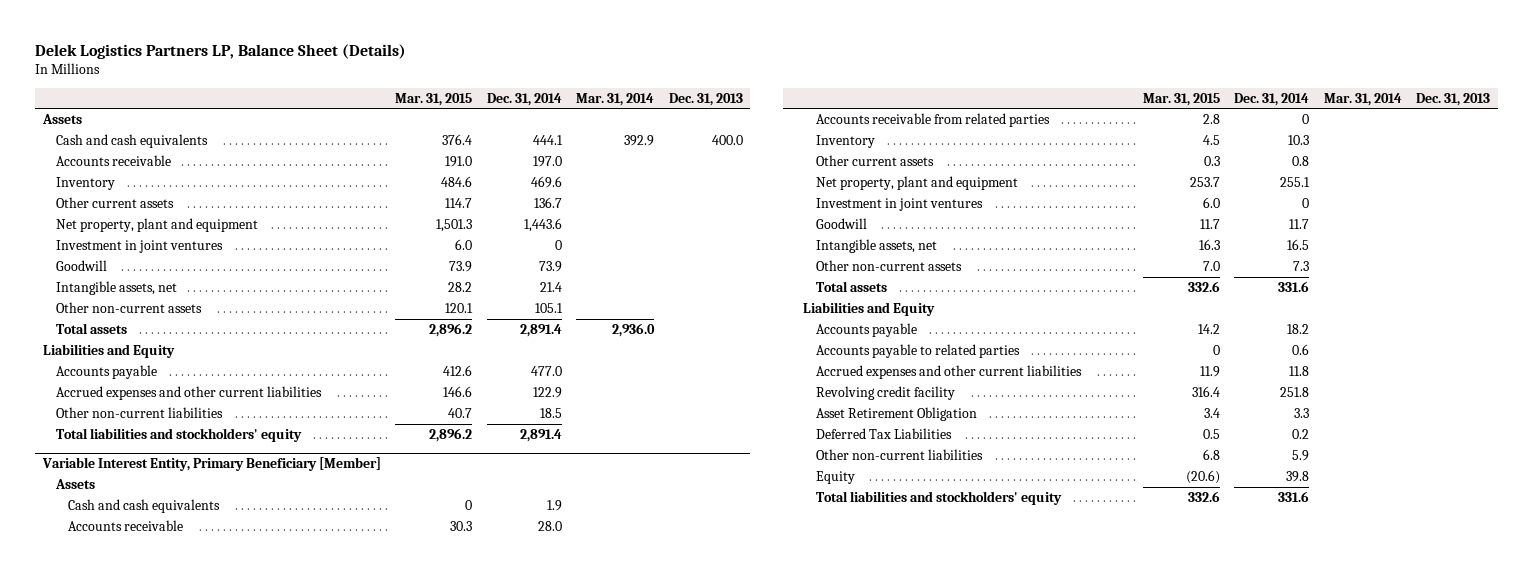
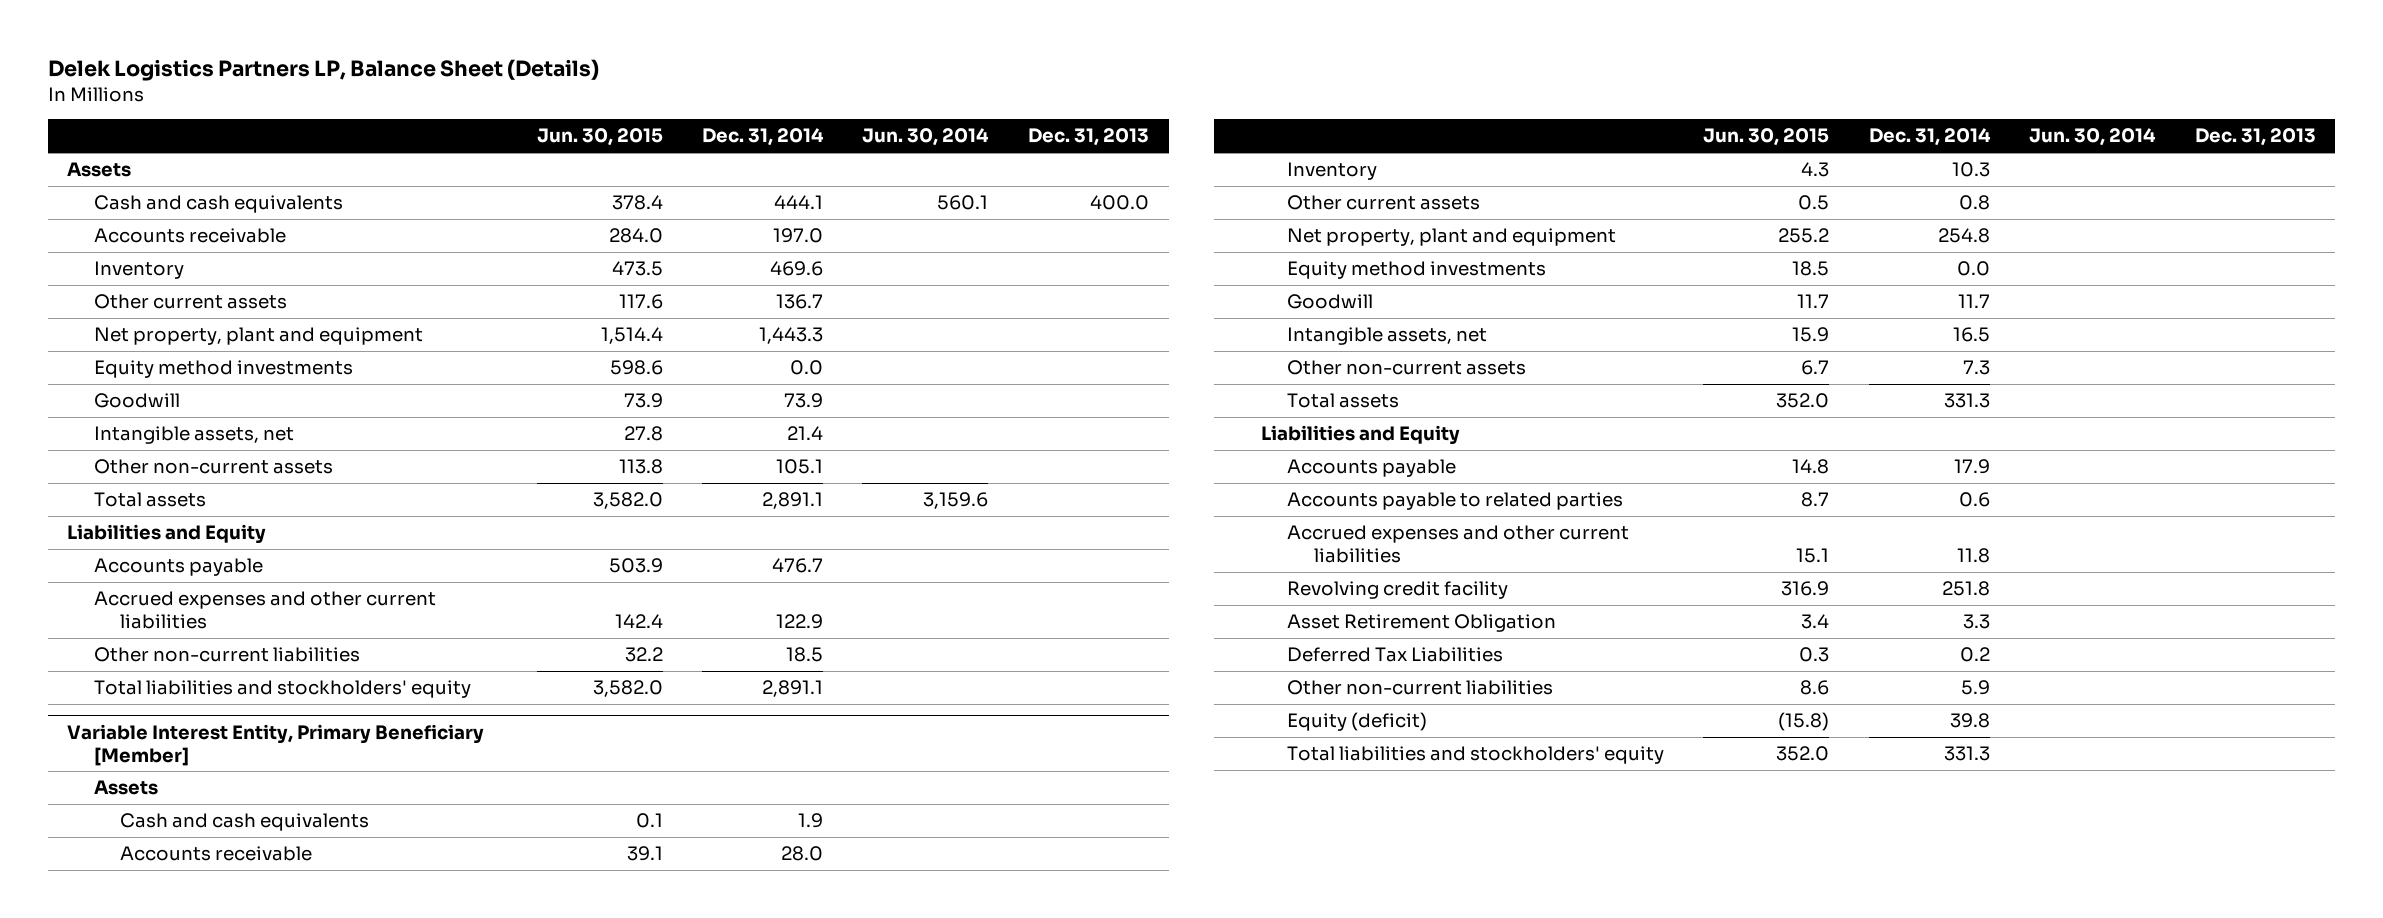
- | Mar. 31, 2015 | Dec. 31, 2014 | Mar. 31, 2014 | Dec. 31, 2013
+ | Jun. 30, 2015 | Dec. 31, 2014 | Jun. 30, 2014 | Dec. 31, 2013
- Net property, plant and equipment | 1,501.3 | 1,443.6 | |
- Investment in joint ventures | 6.0 | 0 | |
+ Net property, plant and equipment | 1,514.4 | 1,443.3 | |
+ Equity method investments | 598.6 | 0.0 | |
- Total assets | 2,896.2 | 2,891.4 | 2,936.0 |
+ Total assets | 3,582.0 | 2,891.1 | 3,159.6 |
- Accounts payable | 412.6 | 477.0 | |
+ Accounts payable | 503.9 | 476.7 | |
- Total liabilities and stockholders' equity | 2,896.2 | 2,891.4 | |
+ Total liabilities and stockholders' equity | 3,582.0 | 2,891.1 | |
@ Variable Interest Entity, Primary Beneficiary [Member]
- Accounts receivable from related parties | 2.8 | 0 | |
- Net property, plant and equipment | 253.7 | 255.1 | |
- Investment in joint ventures | 6.0 | 0 | |
+ Net property, plant and equipment | 255.2 | 254.8 | |
+ Equity method investments | 18.5 | 0.0 | |
- Total assets | 332.6 | 331.6 | |
+ Total assets | 352.0 | 331.3 | |
- Accounts payable | 14.2 | 18.2 | |
+ Accounts payable | 14.8 | 17.9 | |
- Equity | (20.6) | 39.8 | |
- Total liabilities and stockholders' equity | 332.6 | 331.6 | |
+ Equity (deficit) | (15.8) | 39.8 | |
+ Total liabilities and stockholders' equity | 352.0 | 331.3 | |

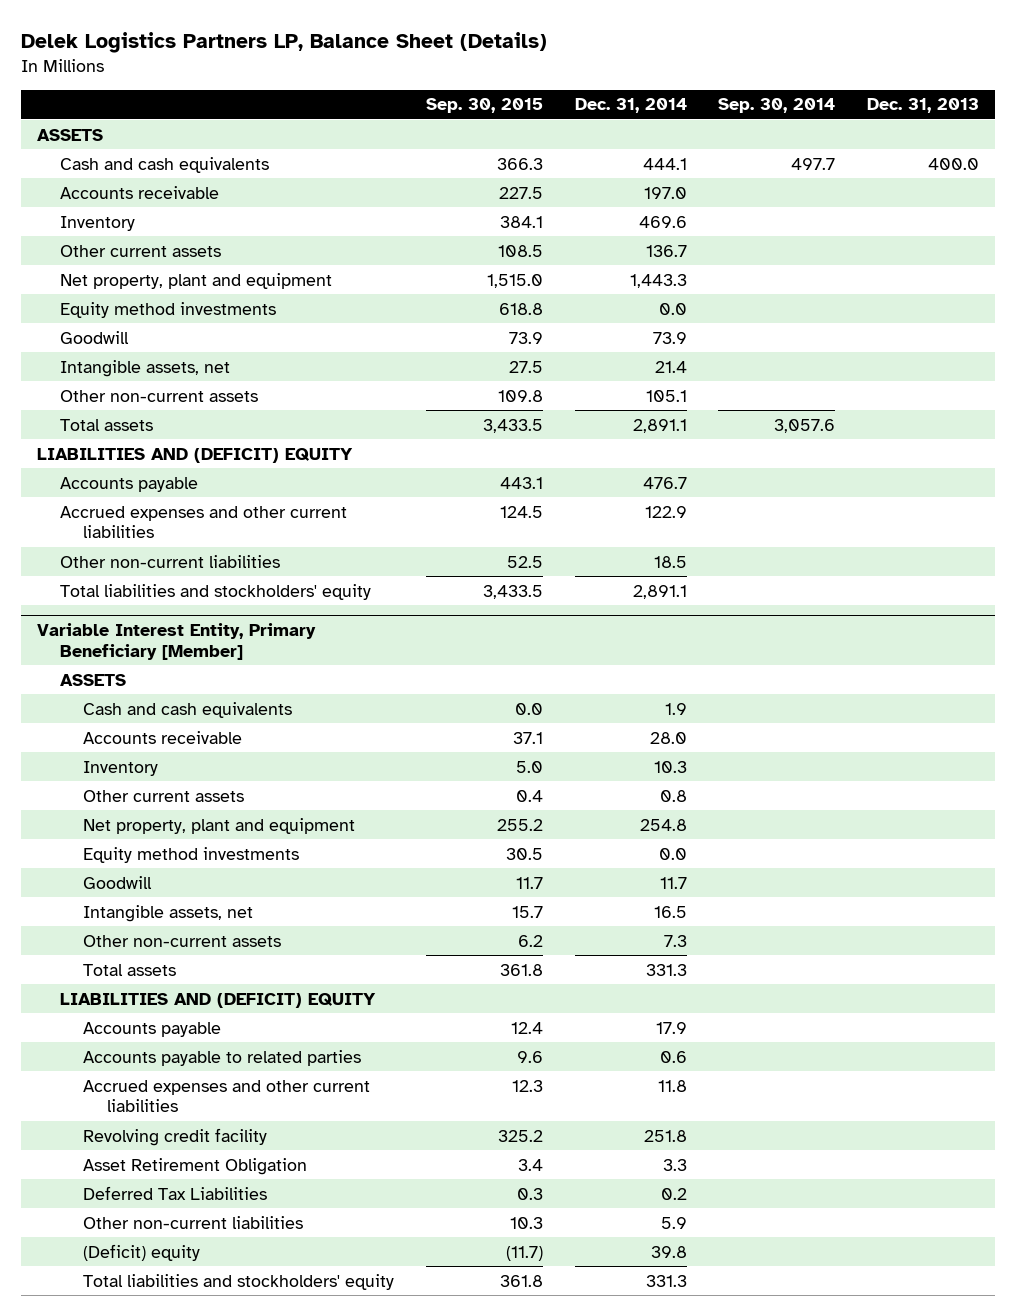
- | Jun. 30, 2015 | Dec. 31, 2014 | Jun. 30, 2014 | Dec. 31, 2013
+ | Sep. 30, 2015 | Dec. 31, 2014 | Sep. 30, 2014 | Dec. 31, 2013
- Assets
+ ASSETS
- Liabilities and Equity
+ LIABILITIES AND (DEFICIT) EQUITY
@ Variable Interest Entity, Primary Beneficiary [Member]
- Assets
+ ASSETS
- Liabilities and Equity
+ LIABILITIES AND (DEFICIT) EQUITY
- Equity (deficit) | (15.8) | 39.8 | |
+ (Deficit) equity | (11.7) | 39.8 | |

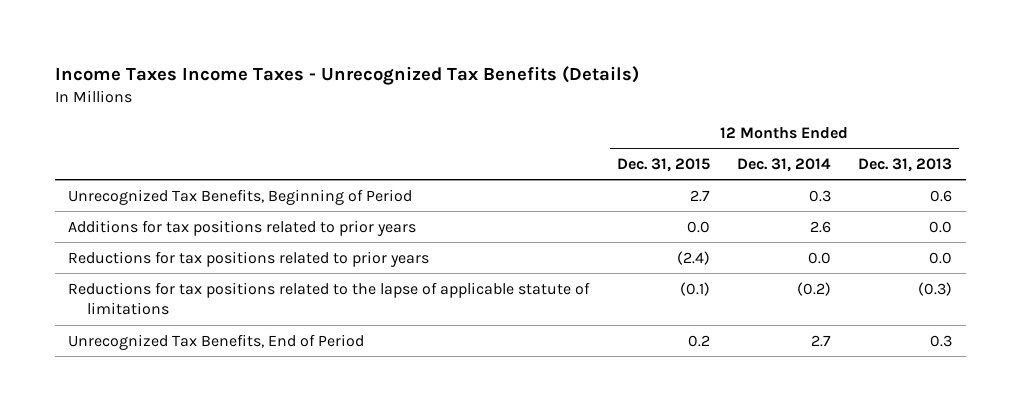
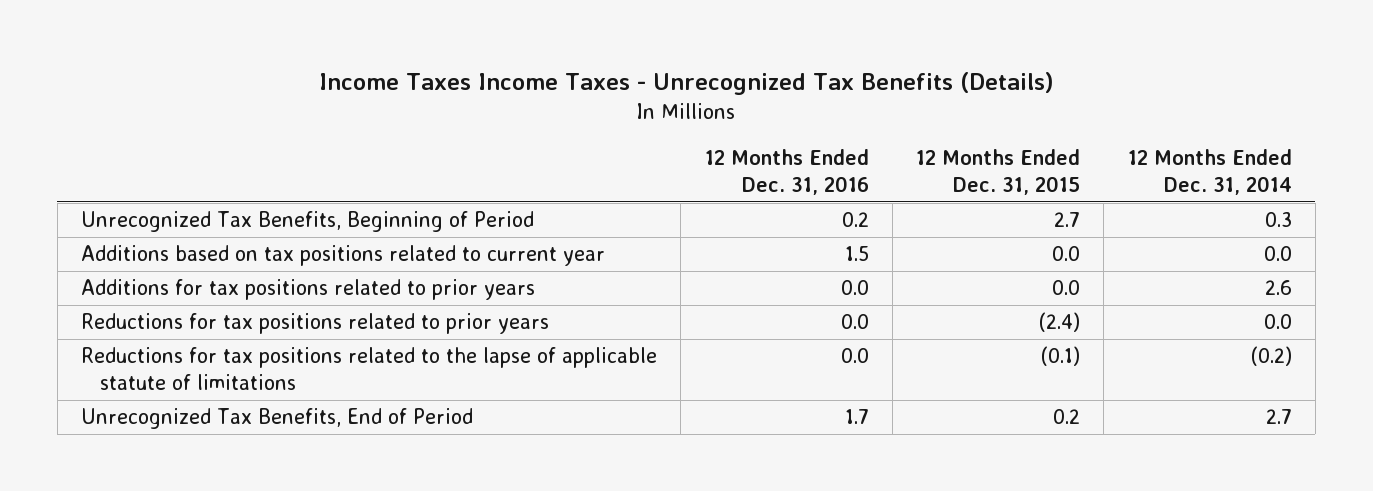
- | 12 Months Ended Dec. 31, 2015 | 12 Months Ended Dec. 31, 2014 | 12 Months Ended Dec. 31, 2013
+ | 12 Months Ended Dec. 31, 2016 | 12 Months Ended Dec. 31, 2015 | 12 Months Ended Dec. 31, 2014
+ Additions based on tax positions related to current year | 1.5 | 0.0 | 0.0

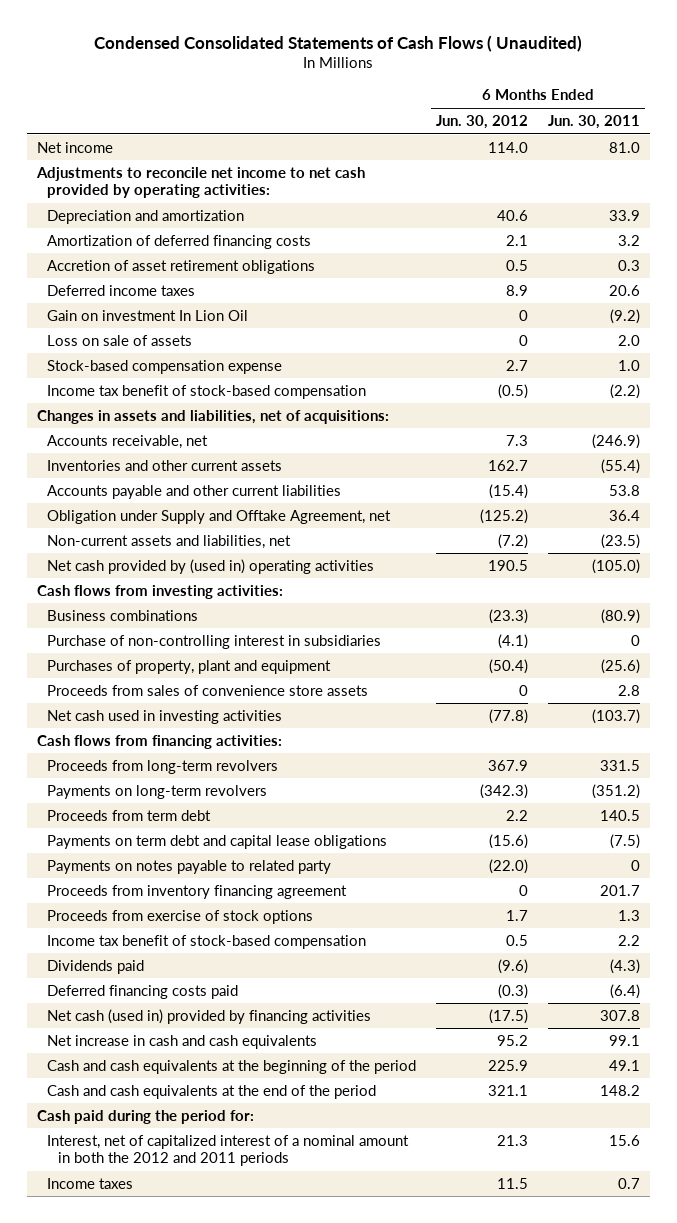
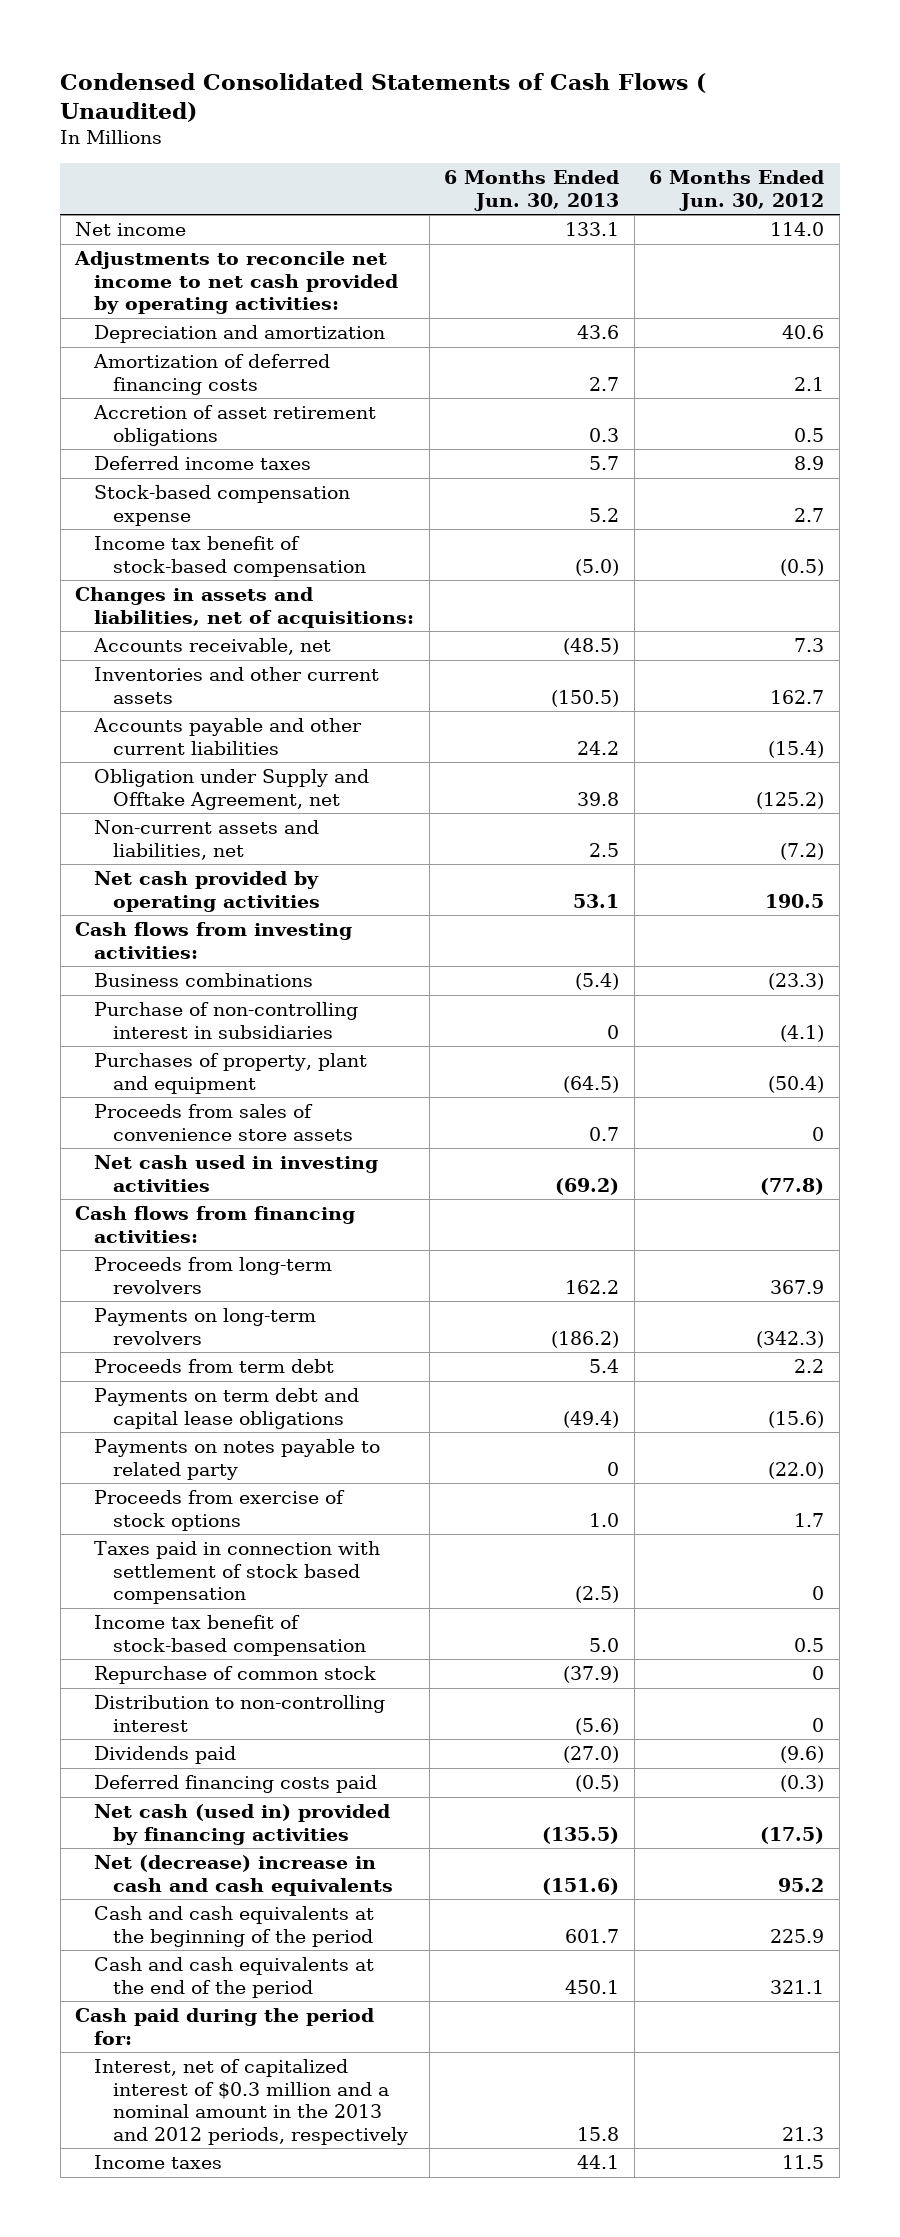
- | 6 Months Ended Jun. 30, 2012 | 6 Months Ended Jun. 30, 2011
+ | 6 Months Ended Jun. 30, 2013 | 6 Months Ended Jun. 30, 2012
- Gain on investment In Lion Oil | 0 | (9.2)
- Loss on sale of assets | 0 | 2.0
- Net cash provided by (used in) operating activities | 190.5 | (105.0)
+ Net cash provided by operating activities | 53.1 | 190.5
- Proceeds from inventory financing agreement | 0 | 201.7
+ Taxes paid in connection with settlement of stock based compensation | (2.5) | 0
+ Repurchase of common stock | (37.9) | 0
+ Distribution to non-controlling interest | (5.6) | 0
- Net increase in cash and cash equivalents | 95.2 | 99.1
+ Net (decrease) increase in cash and cash equivalents | (151.6) | 95.2
- Interest, net of capitalized interest of a nominal amount in both the 2012 and 2011 periods | 21.3 | 15.6
+ Interest, net of capitalized interest of $0.3 million and a nominal amount in the 2013 and 2012 periods, respectively | 15.8 | 21.3

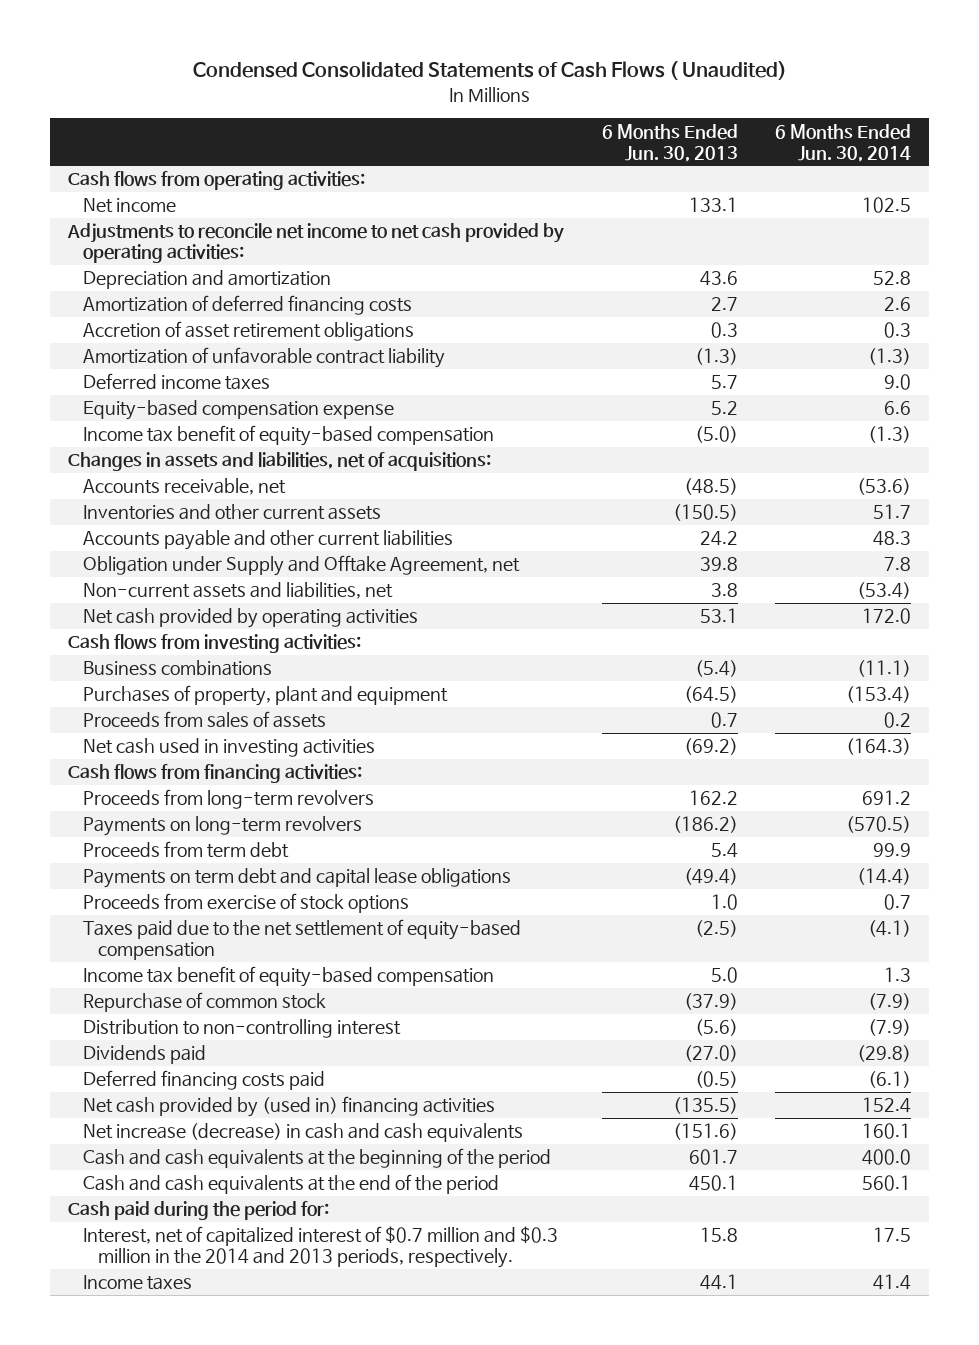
- | 6 Months Ended Jun. 30, 2013 | 6 Months Ended Jun. 30, 2012
+ | 6 Months Ended Jun. 30, 2013 | 6 Months Ended Jun. 30, 2014
+ Cash flows from operating activities:
+ Amortization of unfavorable contract liability | (1.3) | (1.3)
- Stock-based compensation expense | 5.2 | 2.7
- Income tax benefit of stock-based compensation | (5.0) | (0.5)
+ Equity-based compensation expense | 5.2 | 6.6
+ Income tax benefit of equity-based compensation | (5.0) | (1.3)
- Non-current assets and liabilities, net | 2.5 | (7.2)
+ Non-current assets and liabilities, net | 3.8 | (53.4)
- Purchase of non-controlling interest in subsidiaries | 0 | (4.1)
- Proceeds from sales of convenience store assets | 0.7 | 0
+ Proceeds from sales of assets | 0.7 | 0.2
- Payments on notes payable to related party | 0 | (22.0)
- Taxes paid in connection with settlement of stock based compensation | (2.5) | 0
- Income tax benefit of stock-based compensation | 5.0 | 0.5
+ Taxes paid due to the net settlement of equity-based compensation | (2.5) | (4.1)
+ Income tax benefit of equity-based compensation | 5.0 | 1.3
- Net cash (used in) provided by financing activities | (135.5) | (17.5)
- Net (decrease) increase in cash and cash equivalents | (151.6) | 95.2
+ Net cash provided by (used in) financing activities | (135.5) | 152.4
+ Net increase (decrease) in cash and cash equivalents | (151.6) | 160.1
- Interest, net of capitalized interest of $0.3 million and a nominal amount in the 2013 and 2012 periods, respectively | 15.8 | 21.3
+ Interest, net of capitalized interest of $0.7 million and $0.3 million in the 2014 and 2013 periods, respectively. | 15.8 | 17.5

